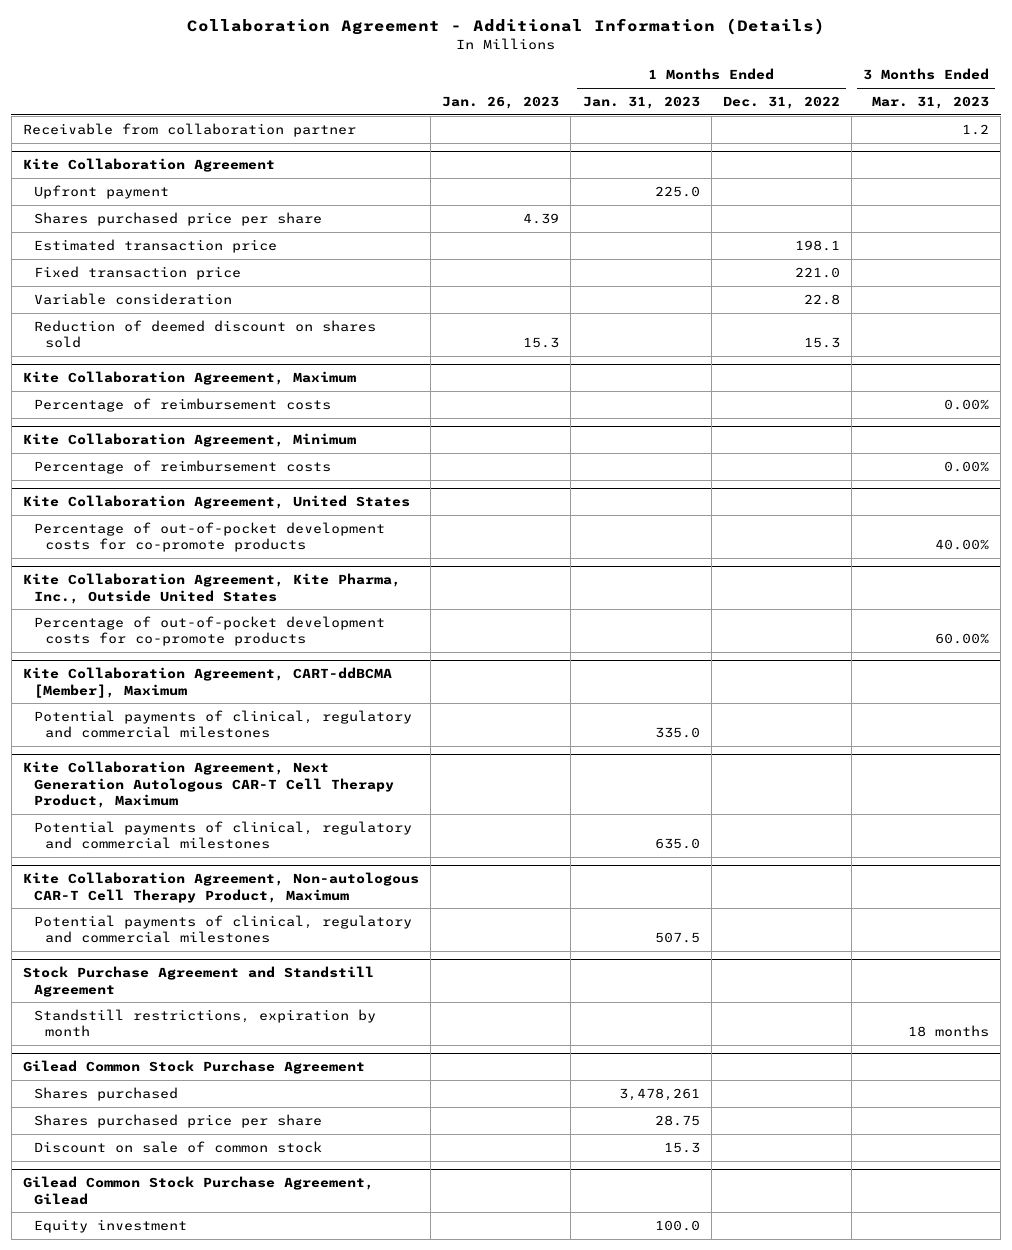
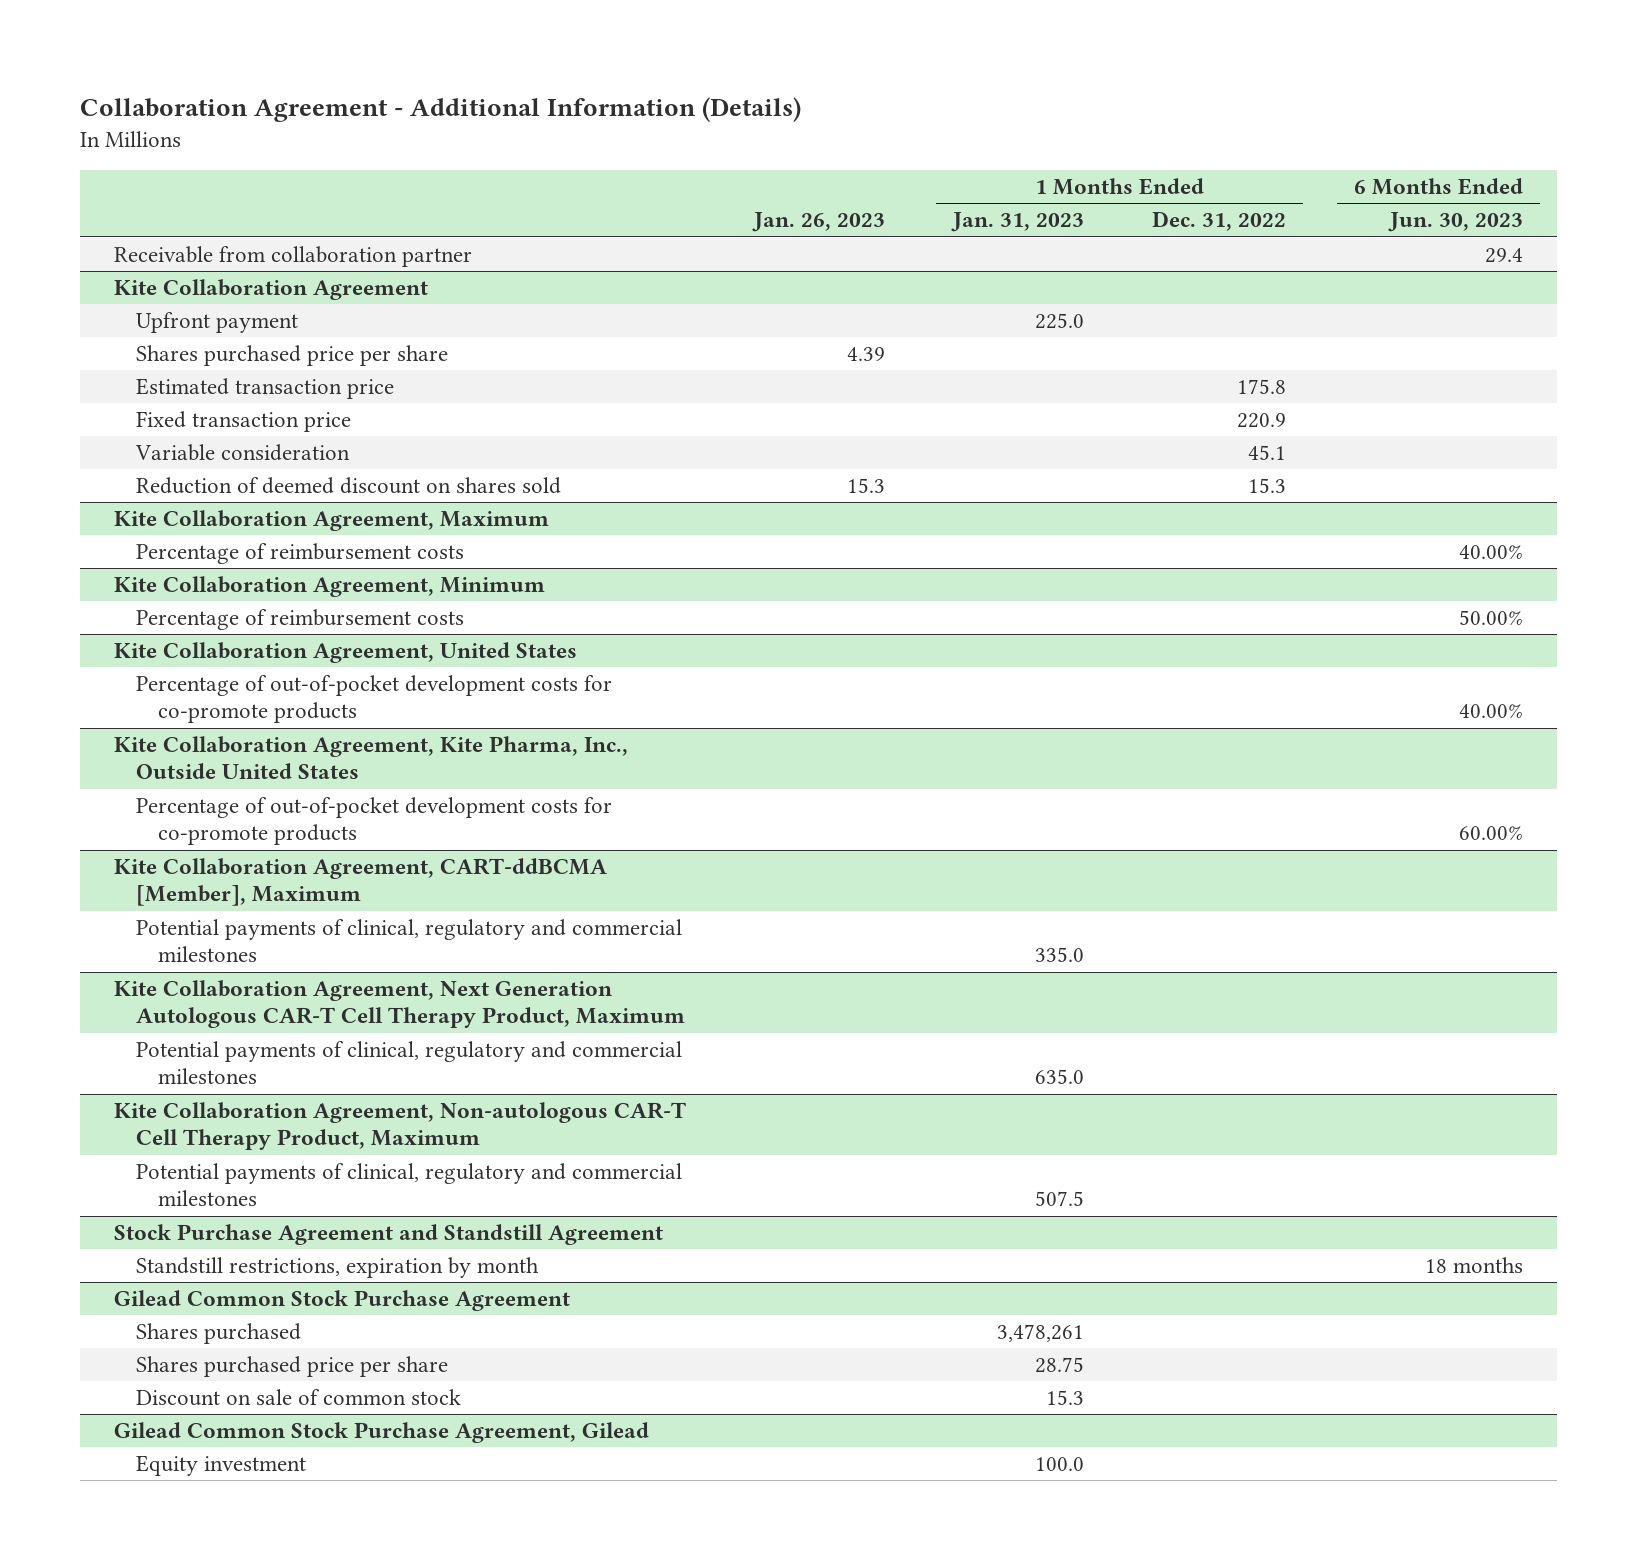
- | Jan. 26, 2023 | 1 Months Ended Jan. 31, 2023 | 1 Months Ended Dec. 31, 2022 | 3 Months Ended Mar. 31, 2023
+ | Jan. 26, 2023 | 1 Months Ended Jan. 31, 2023 | 1 Months Ended Dec. 31, 2022 | 6 Months Ended Jun. 30, 2023
@ Kite Collaboration Agreement
- Estimated transaction price | | | 198.1 |
- Fixed transaction price | | | 221.0 |
- Variable consideration | | | 22.8 |
+ Estimated transaction price | | | 175.8 |
+ Fixed transaction price | | | 220.9 |
+ Variable consideration | | | 45.1 |

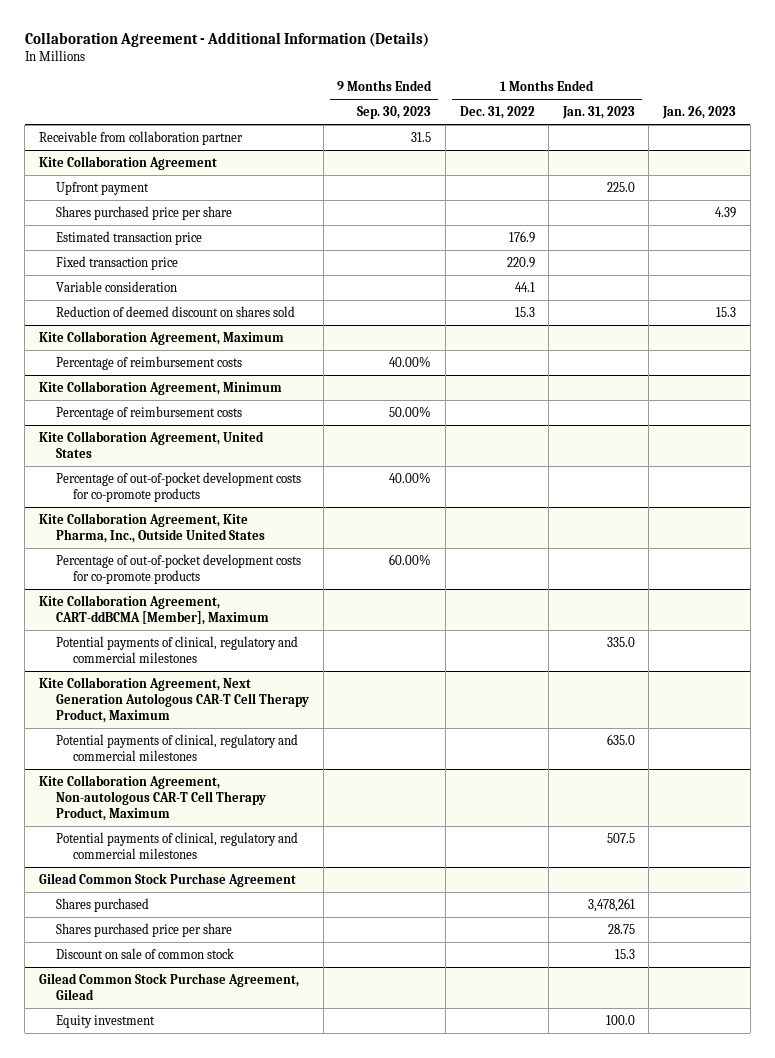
- | Jan. 26, 2023 | 1 Months Ended Jan. 31, 2023 | 1 Months Ended Dec. 31, 2022 | 6 Months Ended Jun. 30, 2023
+ | 9 Months Ended Sep. 30, 2023 | 1 Months Ended Dec. 31, 2022 | 1 Months Ended Jan. 31, 2023 | Jan. 26, 2023
@ Kite Collaboration Agreement
- Estimated transaction price | | | 175.8 |
+ Estimated transaction price | | 176.9 | |
- Variable consideration | | | 45.1 |
+ Variable consideration | | 44.1 | |
- Stock Purchase Agreement and Standstill Agreement
- Standstill restrictions, expiration by month | | | | 18 months

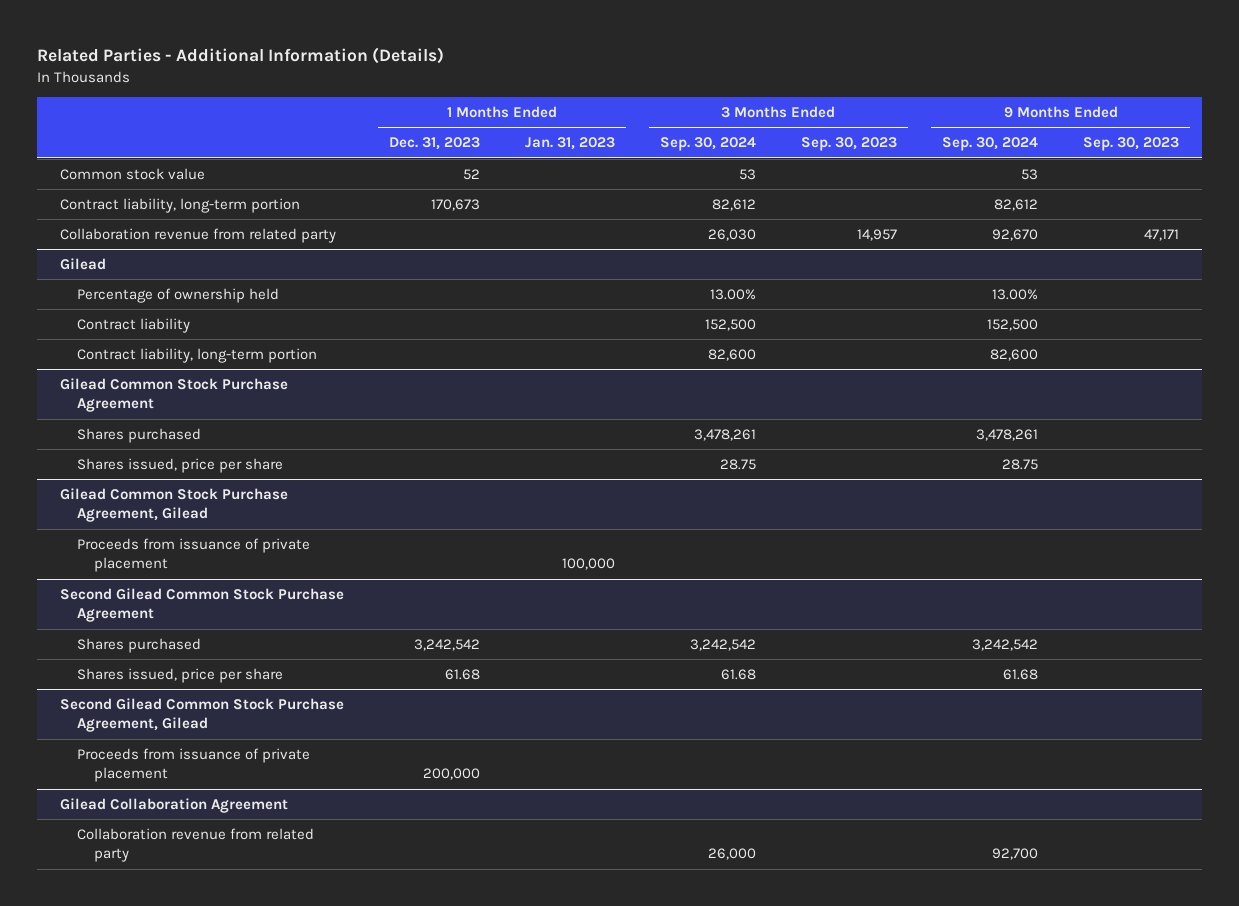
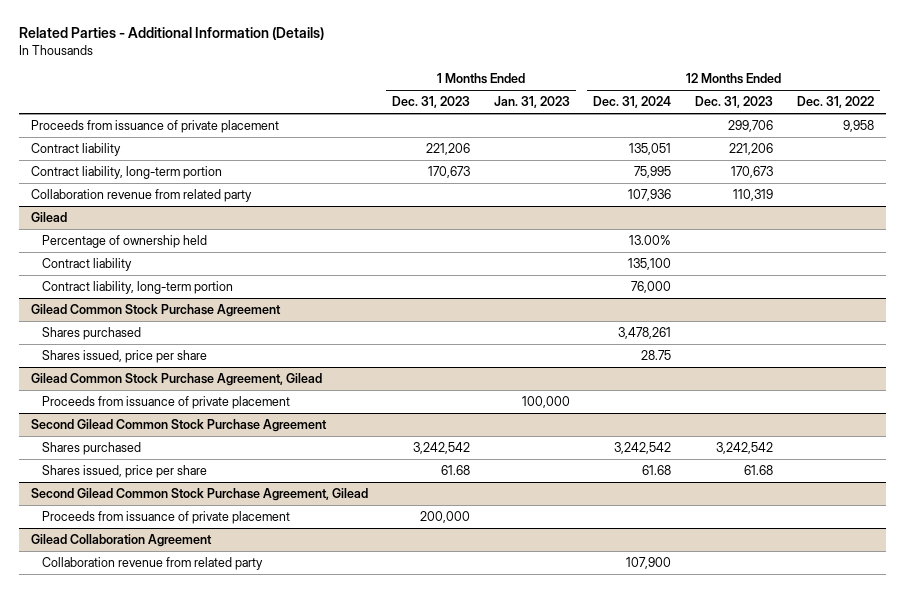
- | 1 Months Ended Dec. 31, 2023 | 1 Months Ended Jan. 31, 2023 | 3 Months Ended Sep. 30, 2024 | 3 Months Ended Sep. 30, 2023 | 9 Months Ended Sep. 30, 2024 | 9 Months Ended Sep. 30, 2023
+ | 1 Months Ended Dec. 31, 2023 | 1 Months Ended Jan. 31, 2023 | 12 Months Ended Dec. 31, 2024 | 12 Months Ended Dec. 31, 2023 | 12 Months Ended Dec. 31, 2022
- Common stock value | 52 | | 53 | | 53 |
+ Proceeds from issuance of private placement | | | | 299,706 | 9,958
+ Contract liability | 221,206 | | 135,051 | 221,206 |

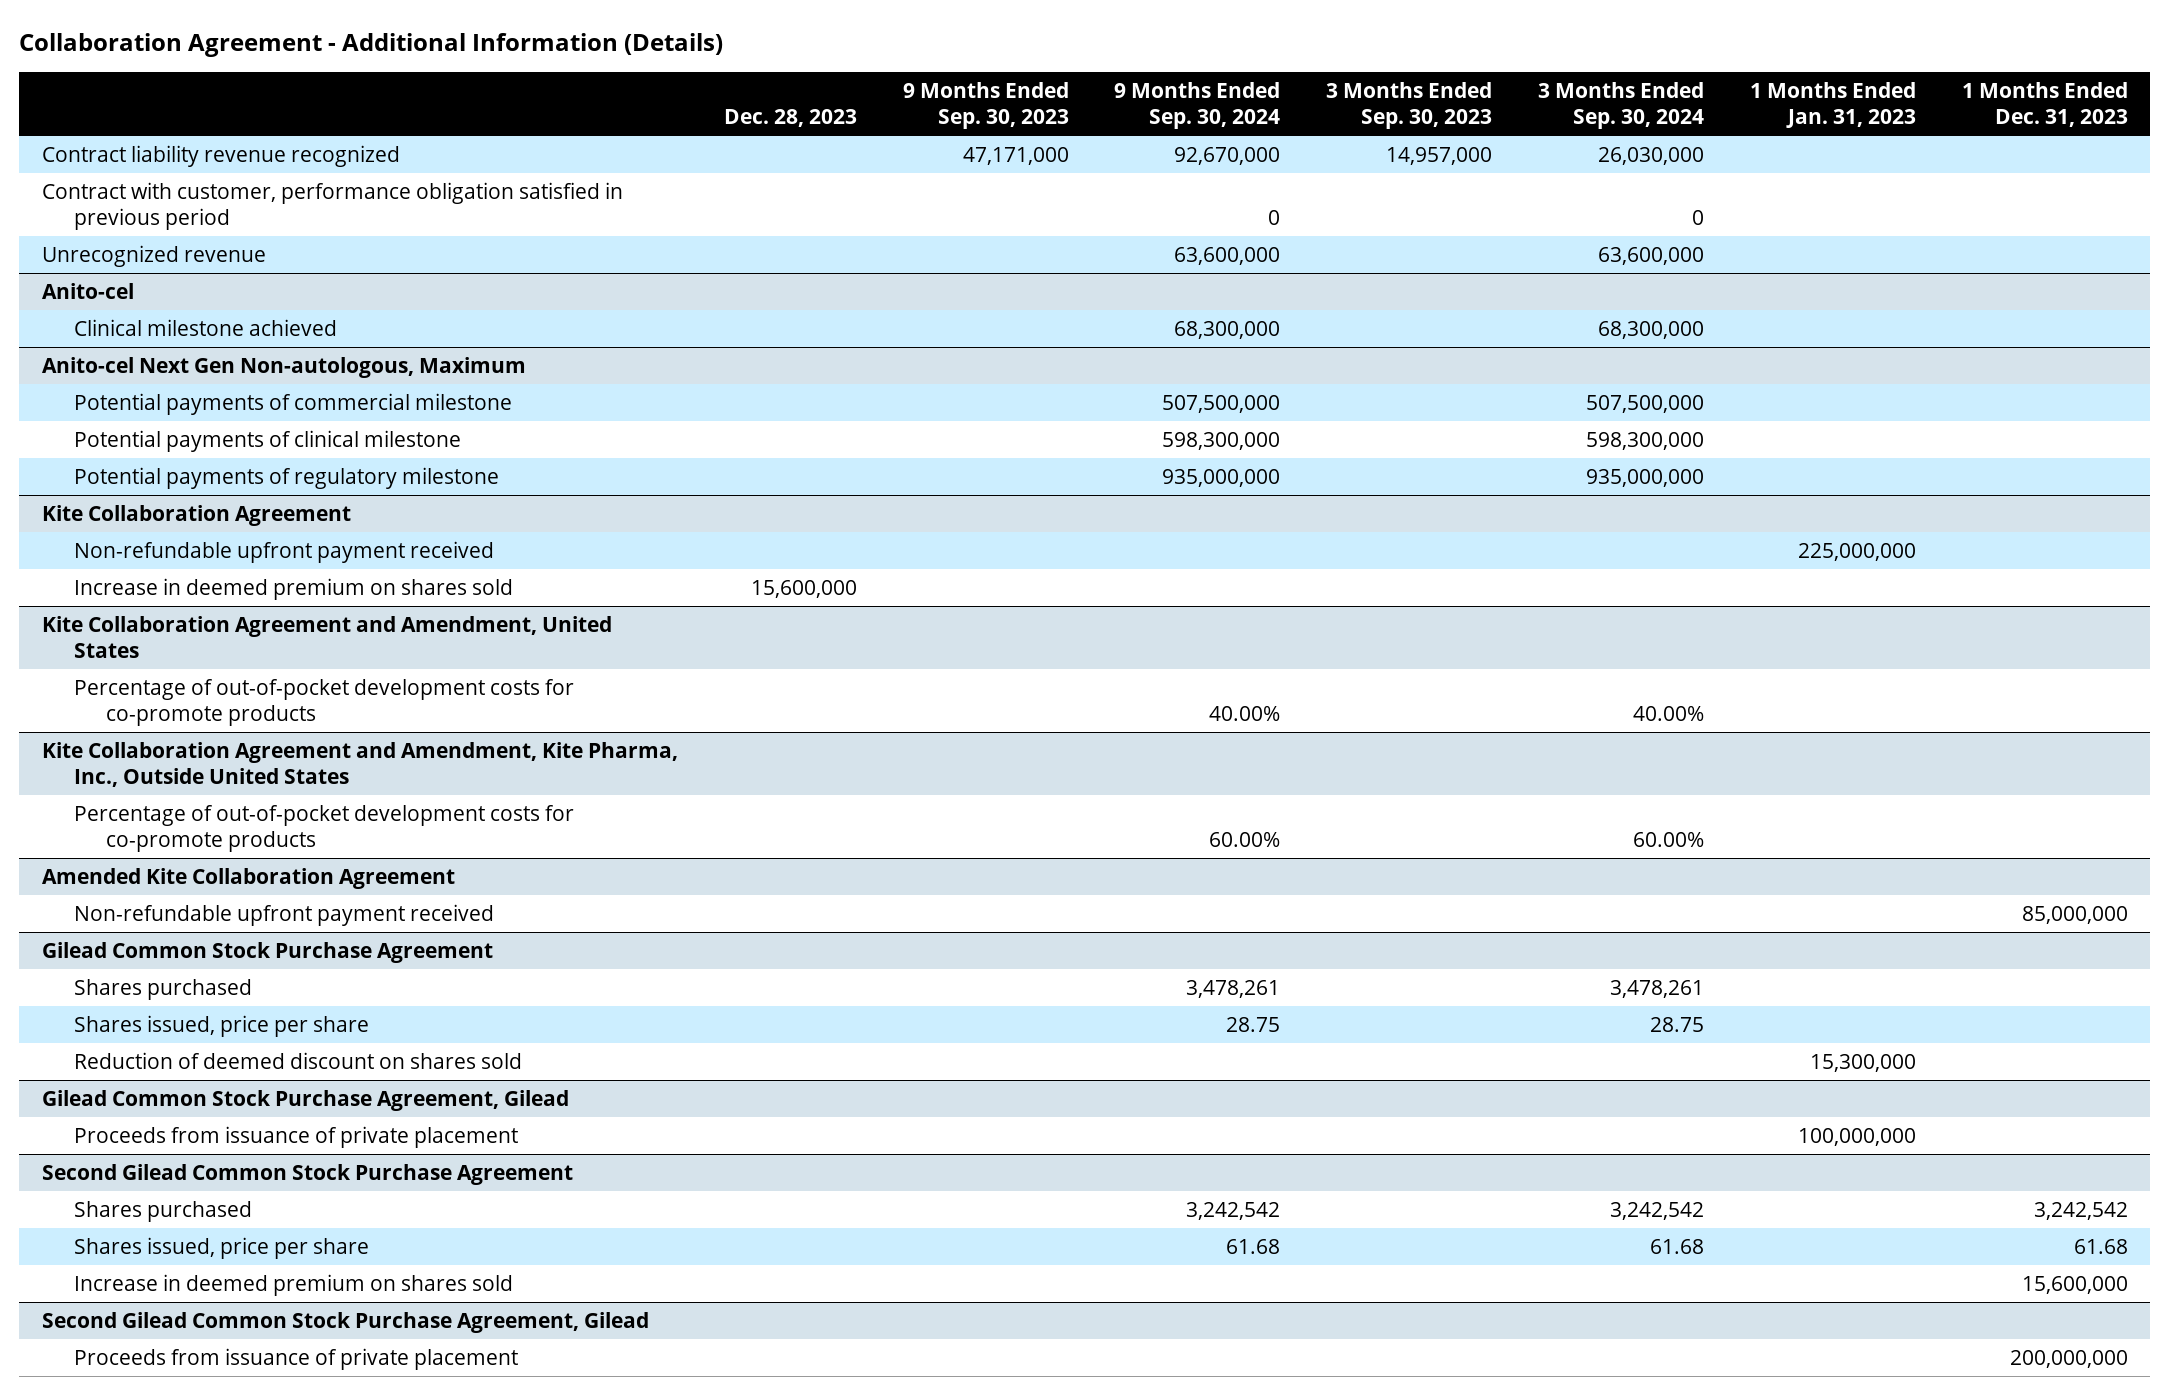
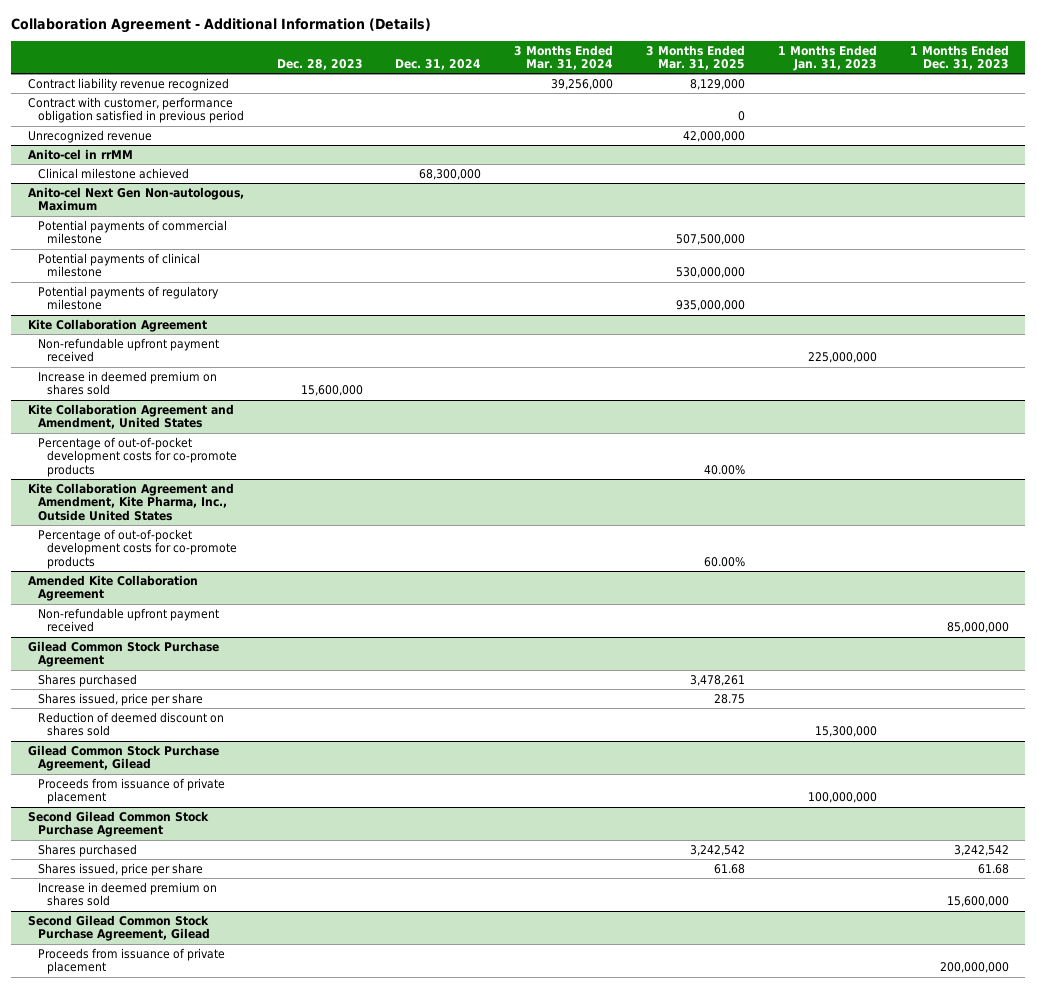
- | Dec. 28, 2023 | 9 Months Ended Sep. 30, 2023 | 9 Months Ended Sep. 30, 2024 | 3 Months Ended Sep. 30, 2023 | 3 Months Ended Sep. 30, 2024 | 1 Months Ended Jan. 31, 2023 | 1 Months Ended Dec. 31, 2023
+ | Dec. 28, 2023 | Dec. 31, 2024 | 3 Months Ended Mar. 31, 2024 | 3 Months Ended Mar. 31, 2025 | 1 Months Ended Jan. 31, 2023 | 1 Months Ended Dec. 31, 2023
- Anito-cel
+ Anito-cel in rrMM

